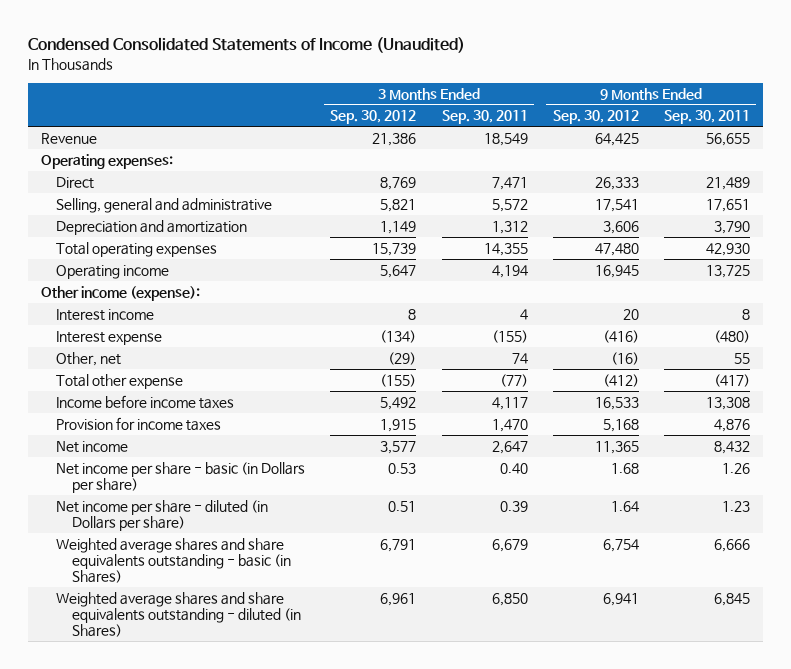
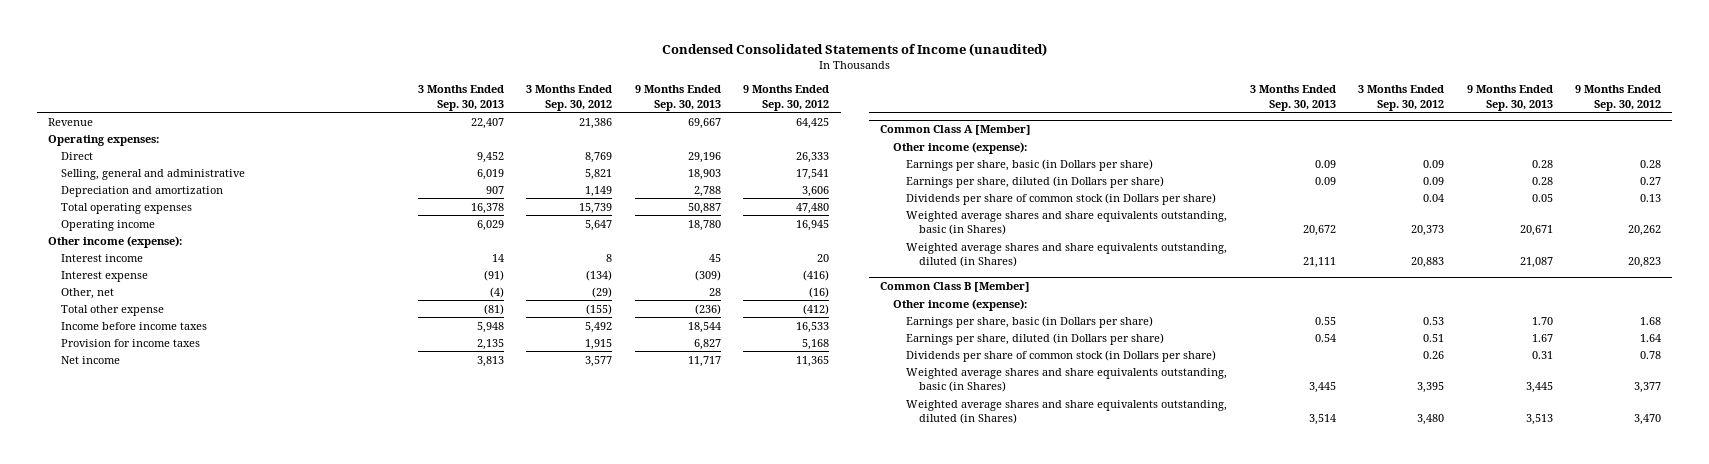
- Condensed Consolidated Statements of Income (Unaudited)
+ Condensed Consolidated Statements of Income (unaudited)
- | 3 Months Ended Sep. 30, 2012 | 3 Months Ended Sep. 30, 2011 | 9 Months Ended Sep. 30, 2012 | 9 Months Ended Sep. 30, 2011
+ | 3 Months Ended Sep. 30, 2013 | 3 Months Ended Sep. 30, 2012 | 9 Months Ended Sep. 30, 2013 | 9 Months Ended Sep. 30, 2012
- Net income per share - basic (in Dollars per share) | 0.53 | 0.40 | 1.68 | 1.26
- Net income per share - diluted (in Dollars per share) | 0.51 | 0.39 | 1.64 | 1.23
- Weighted average shares and share equivalents outstanding - basic (in Shares) | 6,791 | 6,679 | 6,754 | 6,666
- Weighted average shares and share equivalents outstanding - diluted (in Shares) | 6,961 | 6,850 | 6,941 | 6,845
+ Common Class A [Member]
+ Other income (expense):
+ Earnings per share, basic (in Dollars per share) | 0.09 | 0.09 | 0.28 | 0.28
+ Earnings per share, diluted (in Dollars per share) | 0.09 | 0.09 | 0.28 | 0.27
+ Dividends per share of common stock (in Dollars per share) | | 0.04 | 0.05 | 0.13
+ Weighted average shares and share equivalents outstanding, basic (in Shares) | 20,672 | 20,373 | 20,671 | 20,262
+ Weighted average shares and share equivalents outstanding, diluted (in Shares) | 21,111 | 20,883 | 21,087 | 20,823
+ Common Class B [Member]
+ Other income (expense):
+ Earnings per share, basic (in Dollars per share) | 0.55 | 0.53 | 1.70 | 1.68
+ Earnings per share, diluted (in Dollars per share) | 0.54 | 0.51 | 1.67 | 1.64
+ Dividends per share of common stock (in Dollars per share) | | 0.26 | 0.31 | 0.78
+ Weighted average shares and share equivalents outstanding, basic (in Shares) | 3,445 | 3,395 | 3,445 | 3,377
+ Weighted average shares and share equivalents outstanding, diluted (in Shares) | 3,514 | 3,480 | 3,513 | 3,470

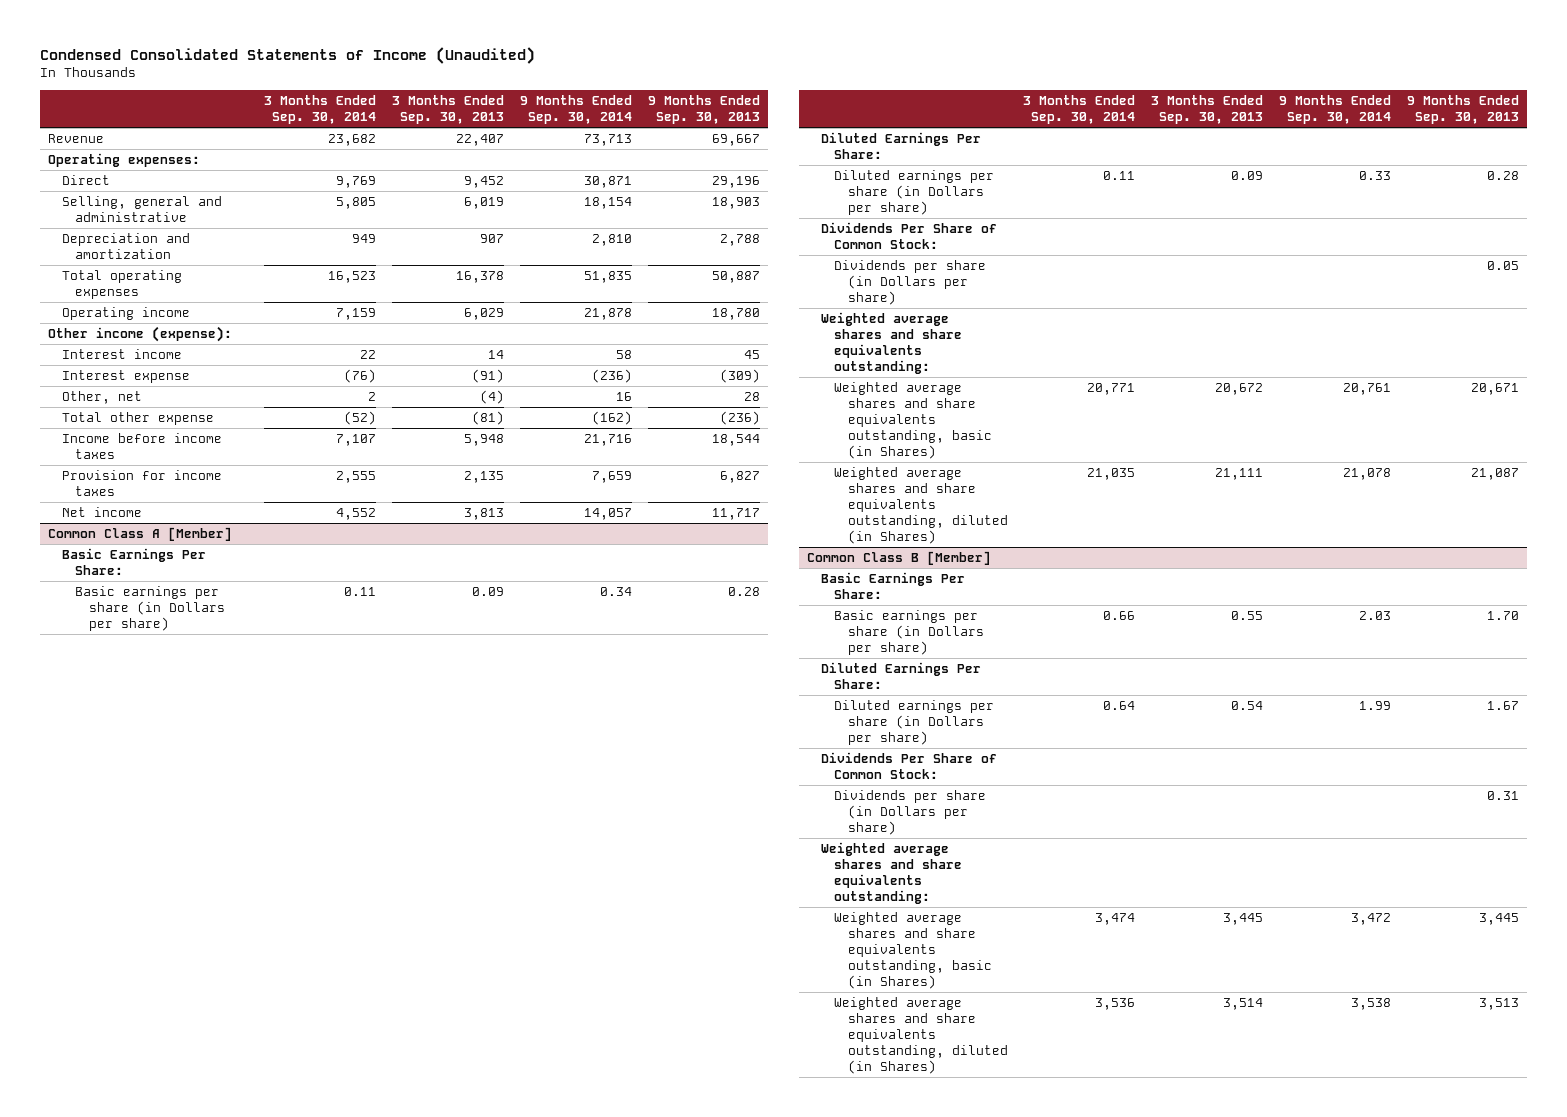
- Condensed Consolidated Statements of Income (unaudited)
+ Condensed Consolidated Statements of Income (Unaudited)
- | 3 Months Ended Sep. 30, 2013 | 3 Months Ended Sep. 30, 2012 | 9 Months Ended Sep. 30, 2013 | 9 Months Ended Sep. 30, 2012
+ | 3 Months Ended Sep. 30, 2014 | 3 Months Ended Sep. 30, 2013 | 9 Months Ended Sep. 30, 2014 | 9 Months Ended Sep. 30, 2013
@ Common Class A [Member]
- Other income (expense):
- Earnings per share, basic (in Dollars per share) | 0.09 | 0.09 | 0.28 | 0.28
- Earnings per share, diluted (in Dollars per share) | 0.09 | 0.09 | 0.28 | 0.27
- Dividends per share of common stock (in Dollars per share) | | 0.04 | 0.05 | 0.13
+ Basic Earnings Per Share:
+ Basic earnings per share (in Dollars per share) | 0.11 | 0.09 | 0.34 | 0.28
+ Diluted Earnings Per Share:
+ Diluted earnings per share (in Dollars per share) | 0.11 | 0.09 | 0.33 | 0.28
+ Dividends Per Share of Common Stock:
+ Dividends per share (in Dollars per share) | | | | 0.05
+ Weighted average shares and share equivalents outstanding:
@ Common Class B [Member]
- Other income (expense):
- Earnings per share, basic (in Dollars per share) | 0.55 | 0.53 | 1.70 | 1.68
- Earnings per share, diluted (in Dollars per share) | 0.54 | 0.51 | 1.67 | 1.64
- Dividends per share of common stock (in Dollars per share) | | 0.26 | 0.31 | 0.78
+ Basic Earnings Per Share:
+ Basic earnings per share (in Dollars per share) | 0.66 | 0.55 | 2.03 | 1.70
+ Diluted Earnings Per Share:
+ Diluted earnings per share (in Dollars per share) | 0.64 | 0.54 | 1.99 | 1.67
+ Dividends Per Share of Common Stock:
+ Dividends per share (in Dollars per share) | | | | 0.31
+ Weighted average shares and share equivalents outstanding:

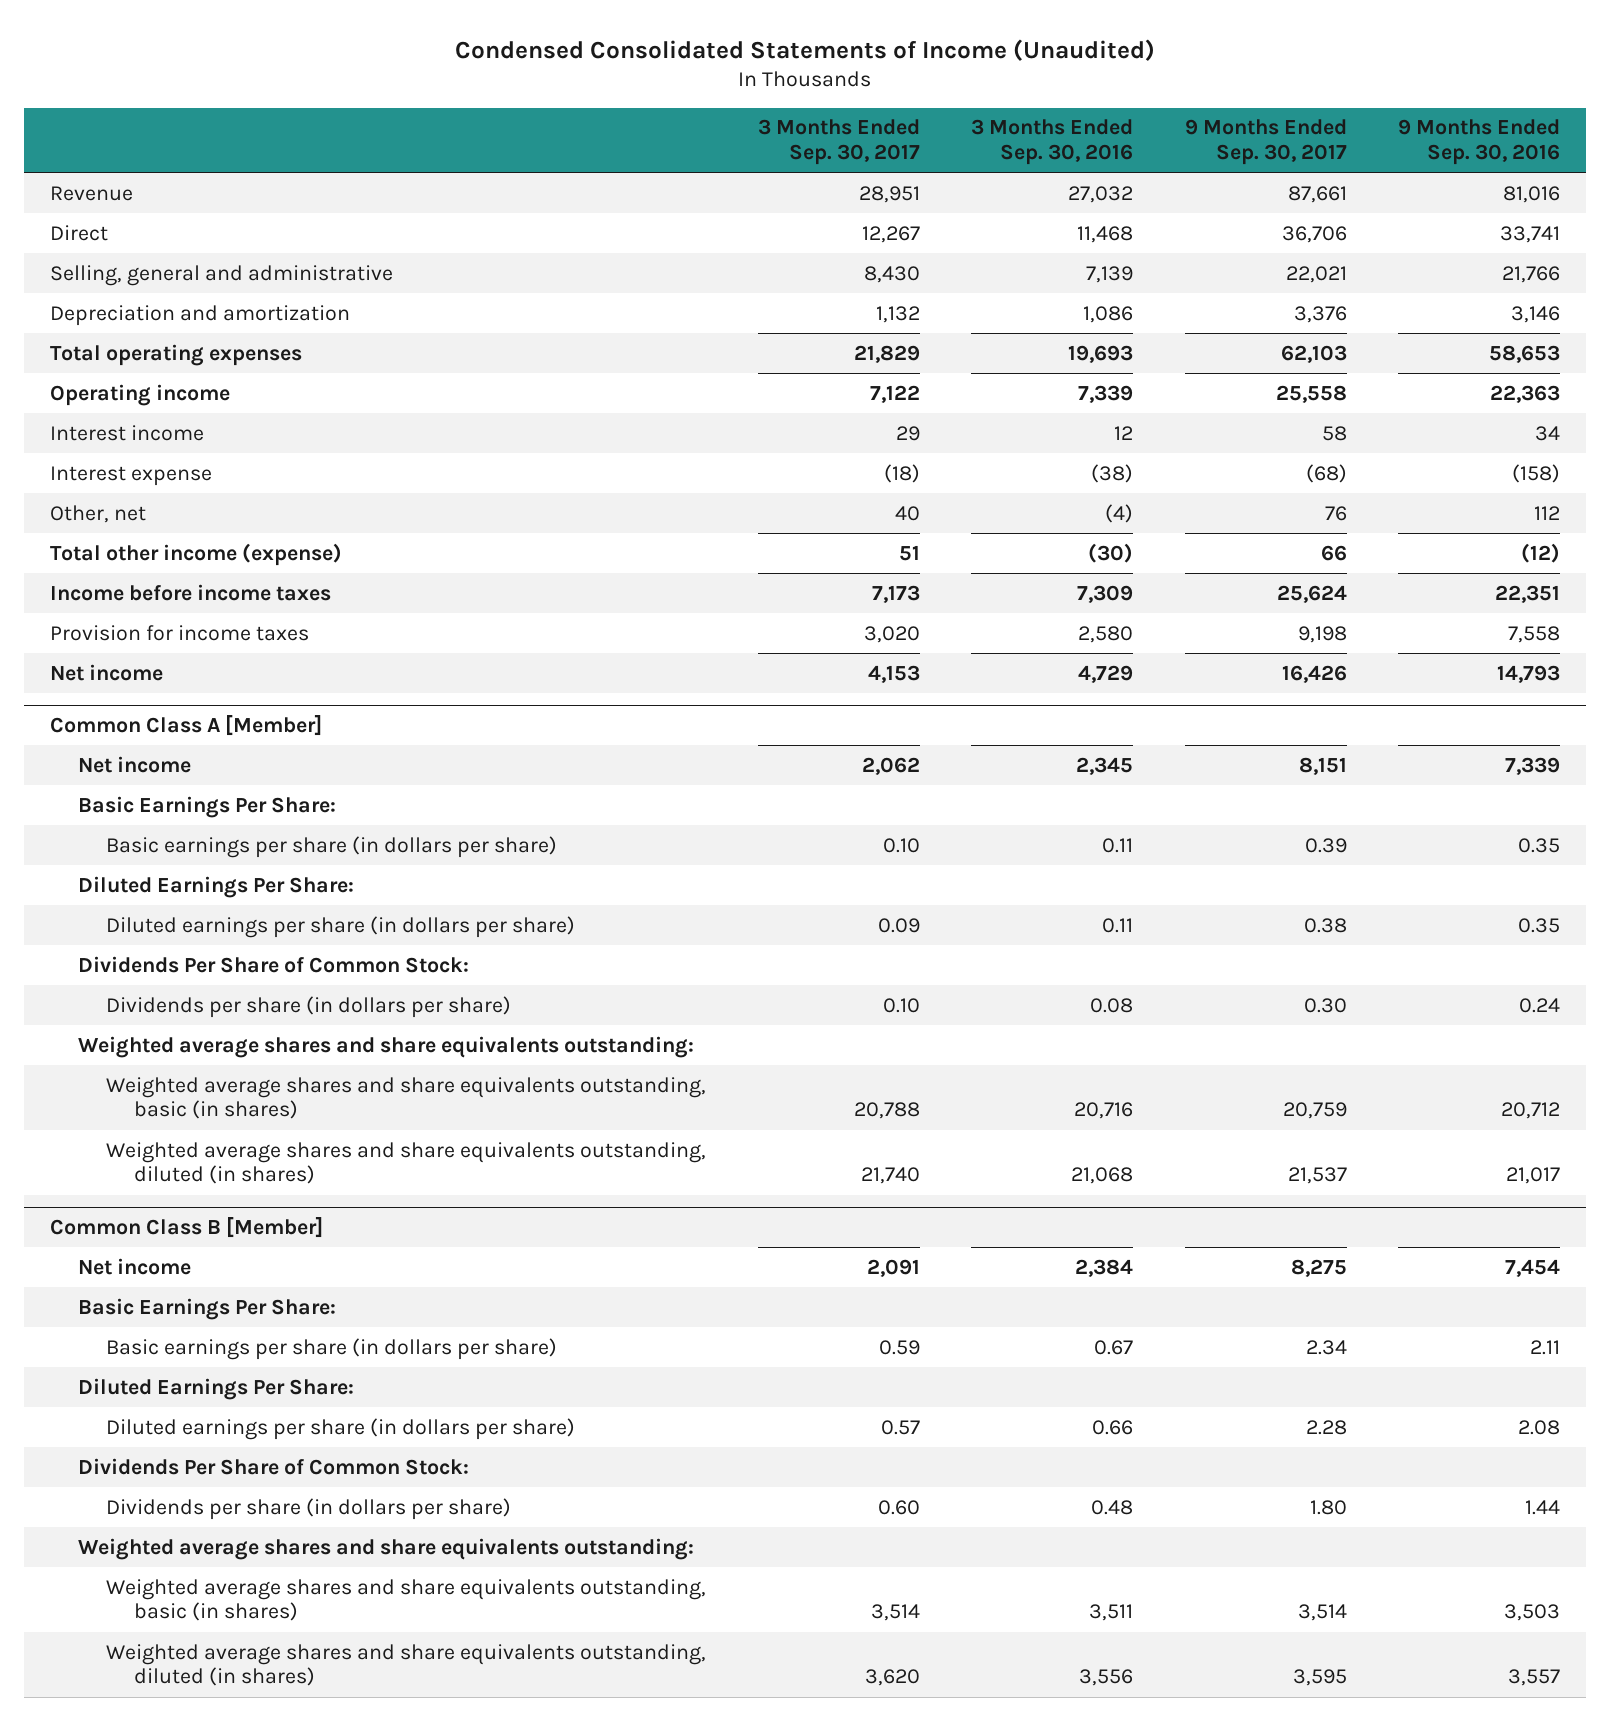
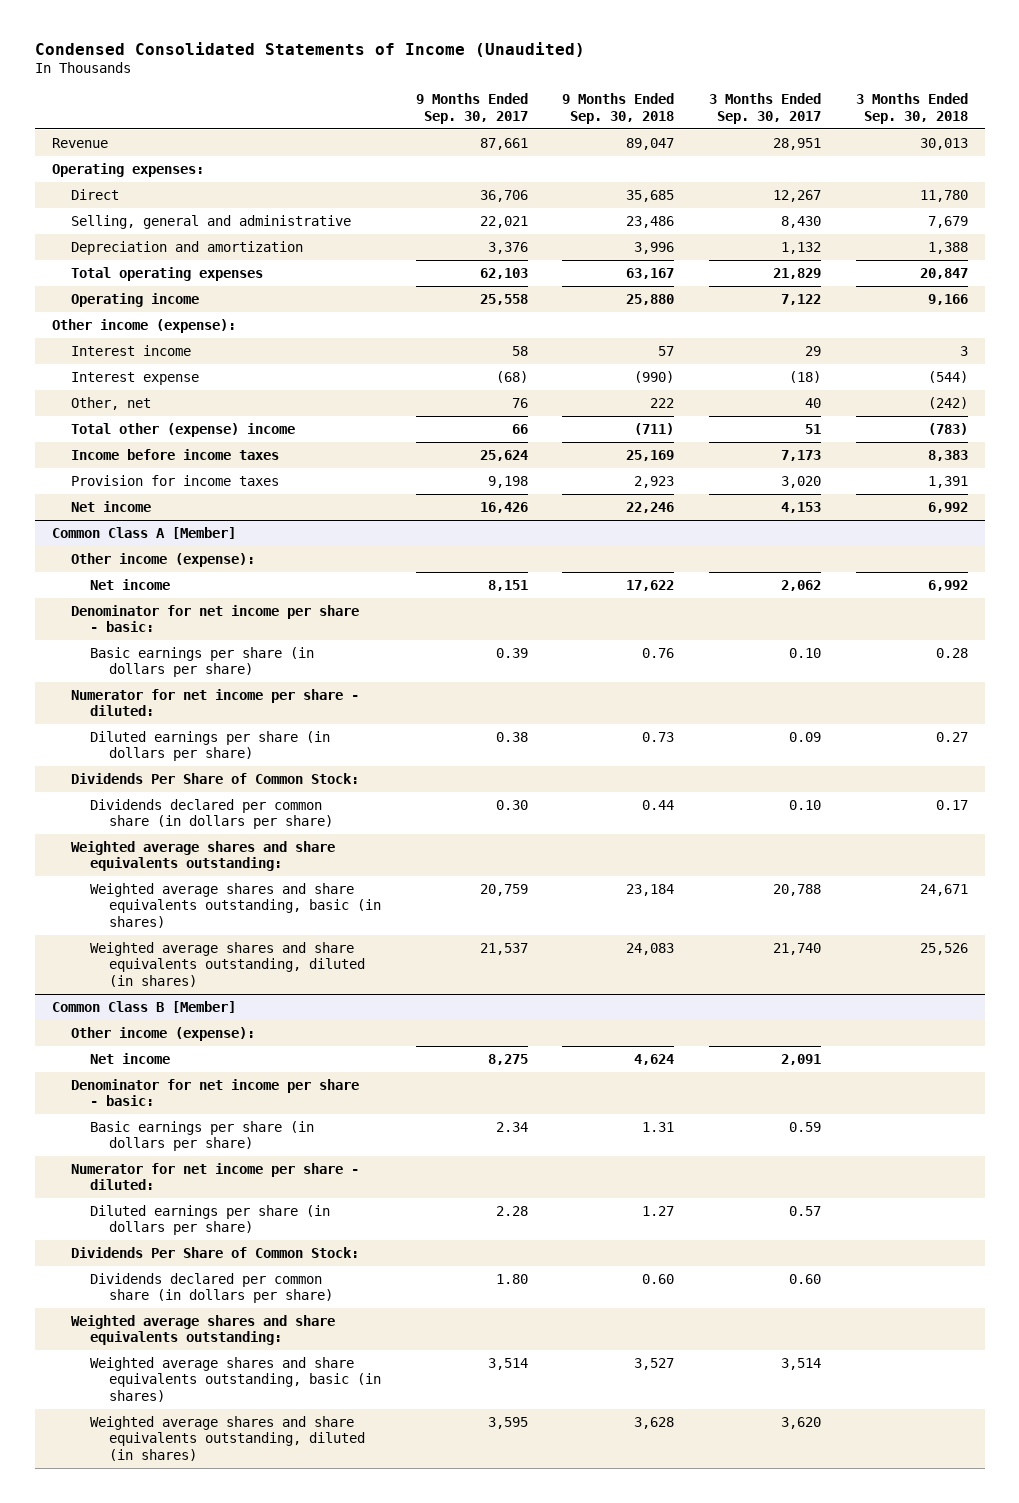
- | 3 Months Ended Sep. 30, 2017 | 3 Months Ended Sep. 30, 2016 | 9 Months Ended Sep. 30, 2017 | 9 Months Ended Sep. 30, 2016
+ | 9 Months Ended Sep. 30, 2017 | 9 Months Ended Sep. 30, 2018 | 3 Months Ended Sep. 30, 2017 | 3 Months Ended Sep. 30, 2018
+ Operating expenses:
+ Other income (expense):
- Total other income (expense) | 51 | (30) | 66 | (12)
+ Total other (expense) income | 66 | (711) | 51 | (783)
@ Common Class A [Member]
+ Other income (expense):
- Basic Earnings Per Share:
+ Denominator for net income per share - basic:
- Diluted Earnings Per Share:
+ Numerator for net income per share - diluted:
- Dividends per share (in dollars per share) | 0.10 | 0.08 | 0.30 | 0.24
+ Dividends declared per common share (in dollars per share) | 0.30 | 0.44 | 0.10 | 0.17
@ Common Class B [Member]
+ Other income (expense):
- Basic Earnings Per Share:
+ Denominator for net income per share - basic:
- Diluted Earnings Per Share:
+ Numerator for net income per share - diluted:
- Dividends per share (in dollars per share) | 0.60 | 0.48 | 1.80 | 1.44
+ Dividends declared per common share (in dollars per share) | 1.80 | 0.60 | 0.60 |

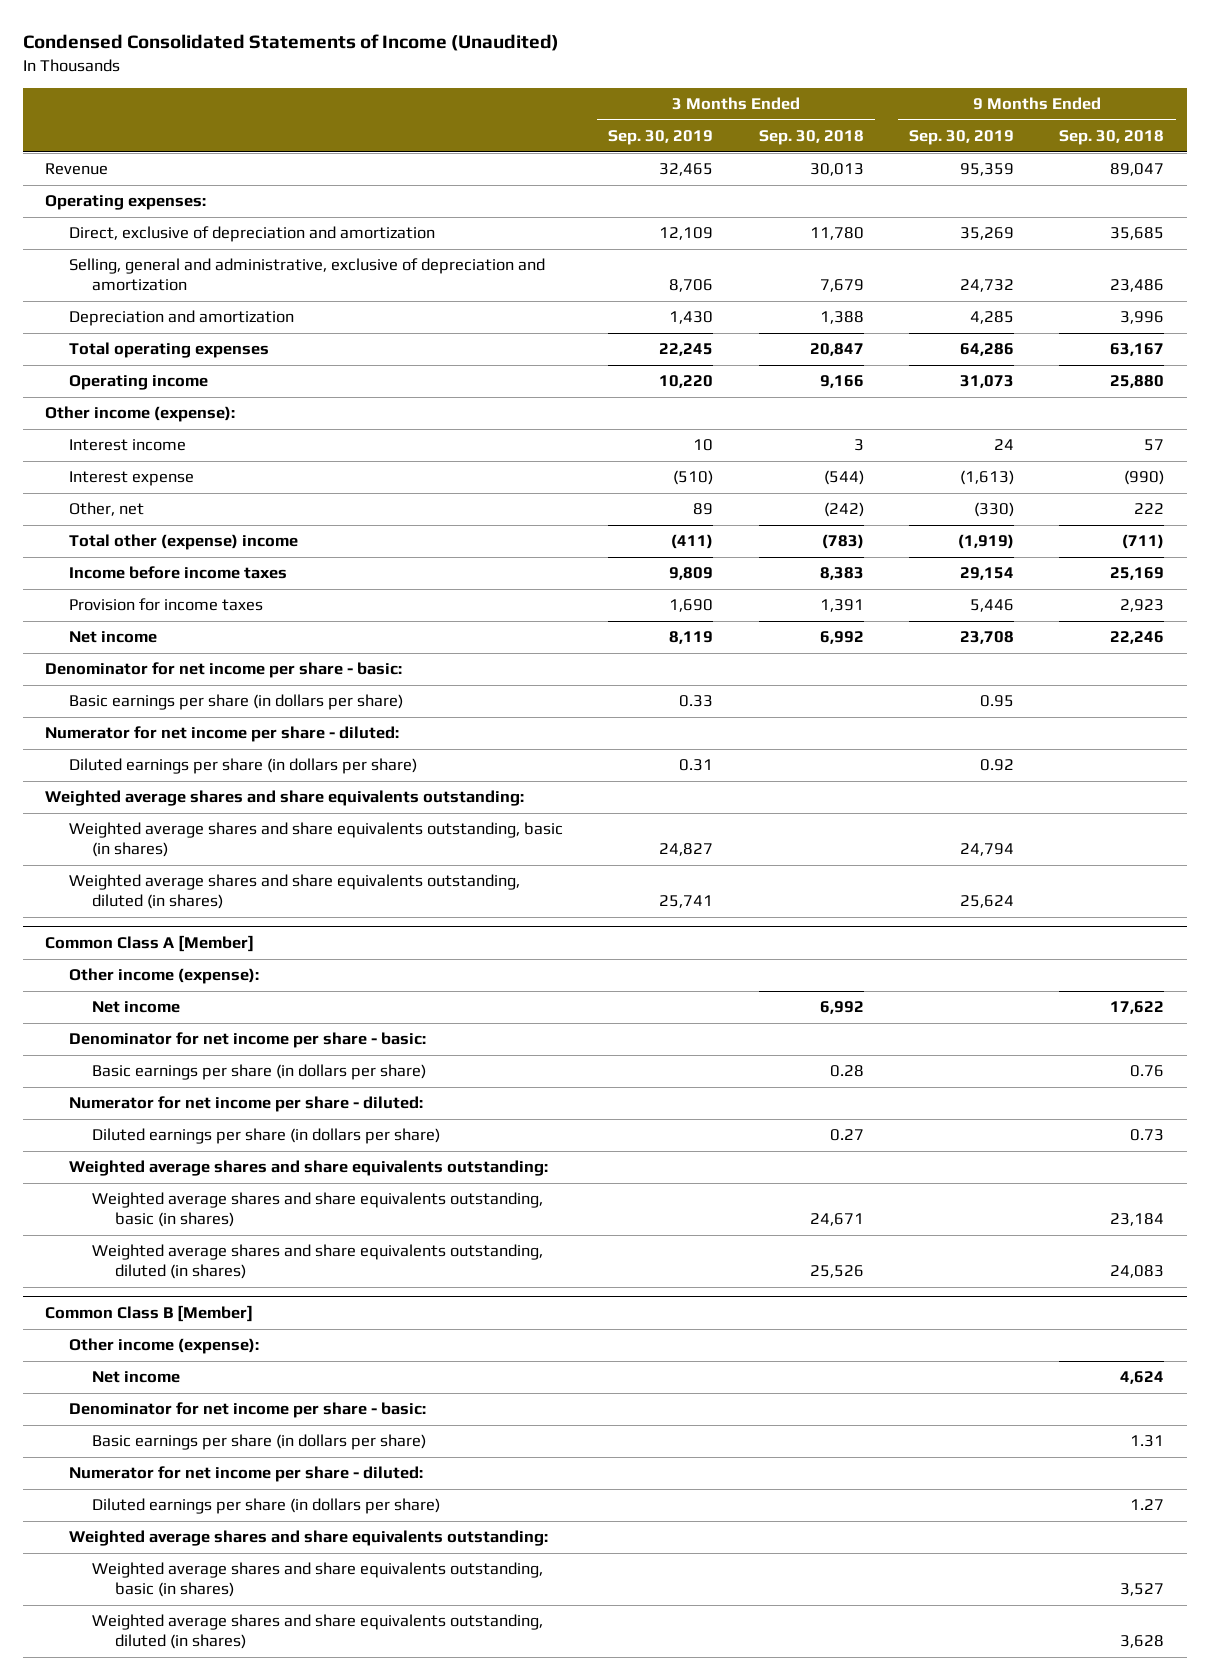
- | 9 Months Ended Sep. 30, 2017 | 9 Months Ended Sep. 30, 2018 | 3 Months Ended Sep. 30, 2017 | 3 Months Ended Sep. 30, 2018
+ | 3 Months Ended Sep. 30, 2019 | 3 Months Ended Sep. 30, 2018 | 9 Months Ended Sep. 30, 2019 | 9 Months Ended Sep. 30, 2018
- Direct | 36,706 | 35,685 | 12,267 | 11,780
- Selling, general and administrative | 22,021 | 23,486 | 8,430 | 7,679
+ Direct, exclusive of depreciation and amortization | 12,109 | 11,780 | 35,269 | 35,685
+ Selling, general and administrative, exclusive of depreciation and amortization | 8,706 | 7,679 | 24,732 | 23,486
+ Denominator for net income per share - basic:
+ Basic earnings per share (in dollars per share) | 0.33 | | 0.95 |
+ Numerator for net income per share - diluted:
+ Diluted earnings per share (in dollars per share) | 0.31 | | 0.92 |
+ Weighted average shares and share equivalents outstanding:
+ Weighted average shares and share equivalents outstanding, basic (in shares) | 24,827 | | 24,794 |
+ Weighted average shares and share equivalents outstanding, diluted (in shares) | 25,741 | | 25,624 |
@ Common Class A [Member]
- Dividends Per Share of Common Stock:
- Dividends declared per common share (in dollars per share) | 0.30 | 0.44 | 0.10 | 0.17
@ Common Class B [Member]
- Dividends Per Share of Common Stock:
- Dividends declared per common share (in dollars per share) | 1.80 | 0.60 | 0.60 |

